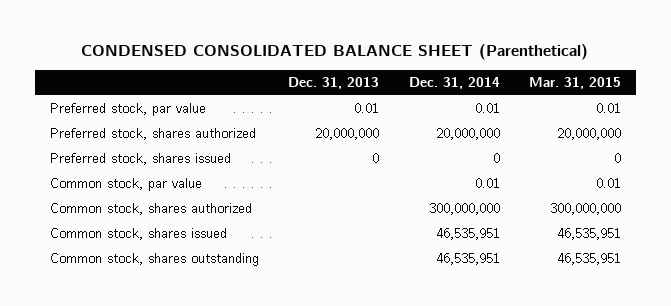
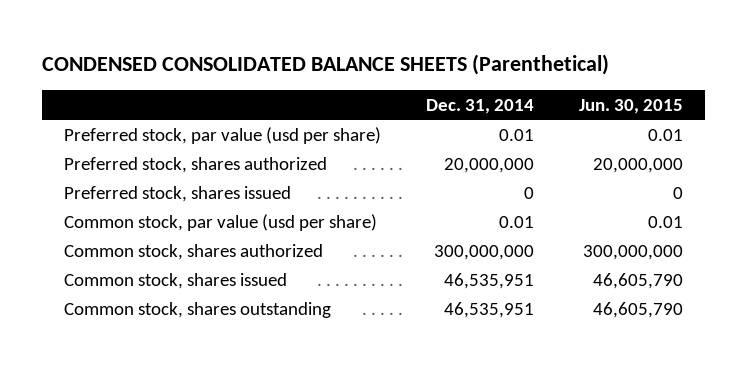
- CONDENSED CONSOLIDATED BALANCE SHEET (Parenthetical)
+ CONDENSED CONSOLIDATED BALANCE SHEETS (Parenthetical)
- | Dec. 31, 2013 | Dec. 31, 2014 | Mar. 31, 2015
+ | Dec. 31, 2014 | Jun. 30, 2015
- Preferred stock, par value | 0.01 | 0.01 | 0.01
+ Preferred stock, par value (usd per share) | 0.01 | 0.01
- Common stock, par value | | 0.01 | 0.01
+ Common stock, par value (usd per share) | 0.01 | 0.01

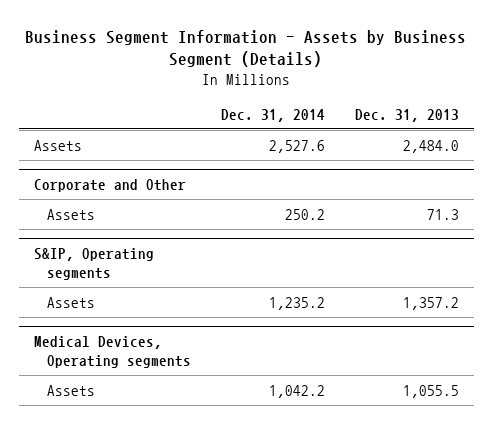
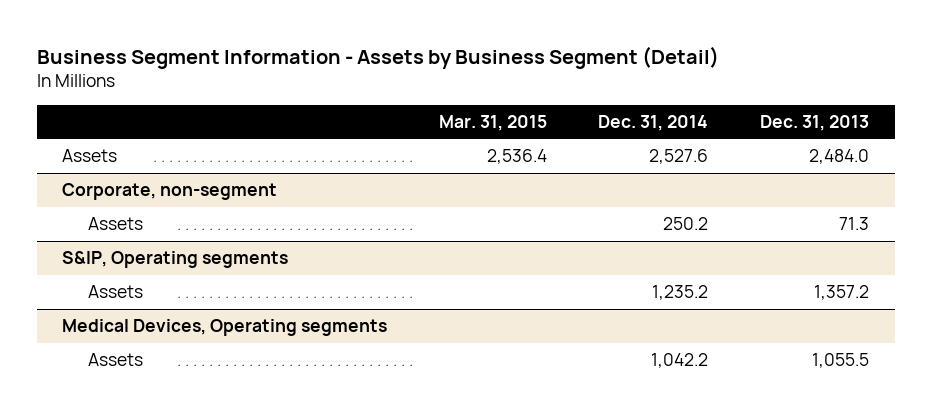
- Business Segment Information - Assets by Business Segment (Details)
+ Business Segment Information - Assets by Business Segment (Detail)
- | Dec. 31, 2014 | Dec. 31, 2013
+ | Mar. 31, 2015 | Dec. 31, 2014 | Dec. 31, 2013
- Corporate and Other
+ Corporate, non-segment

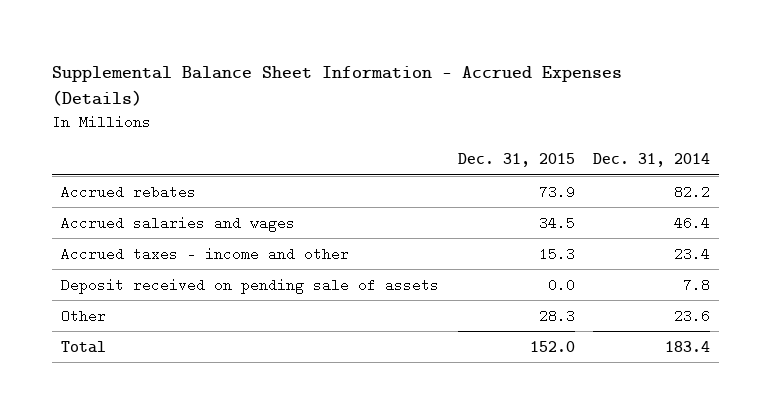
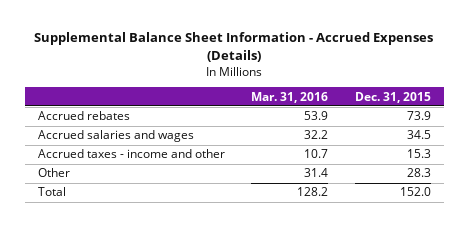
- | Dec. 31, 2015 | Dec. 31, 2014
+ | Mar. 31, 2016 | Dec. 31, 2015
- Deposit received on pending sale of assets | 0.0 | 7.8

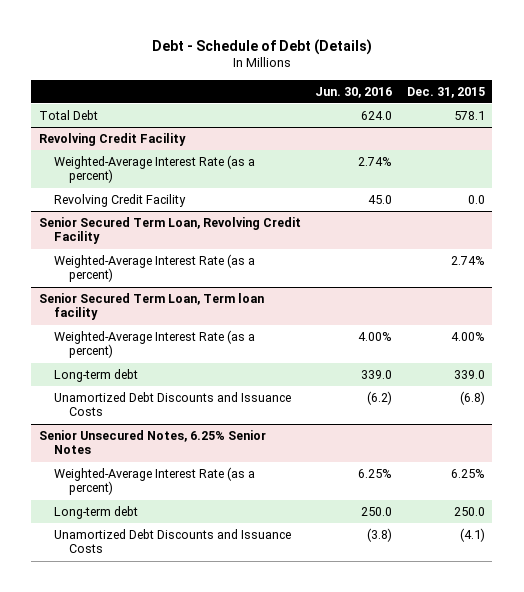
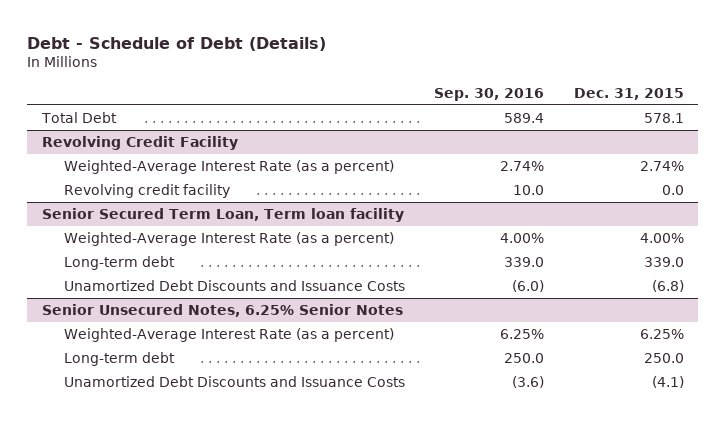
- | Jun. 30, 2016 | Dec. 31, 2015
+ | Sep. 30, 2016 | Dec. 31, 2015
@ Revolving Credit Facility
- Weighted-Average Interest Rate (as a percent) | 2.74% |
- Revolving Credit Facility | 45.0 | 0.0
- Senior Secured Term Loan, Revolving Credit Facility
@ Revolving Credit Facility
+ Revolving credit facility | 10.0 | 0.0

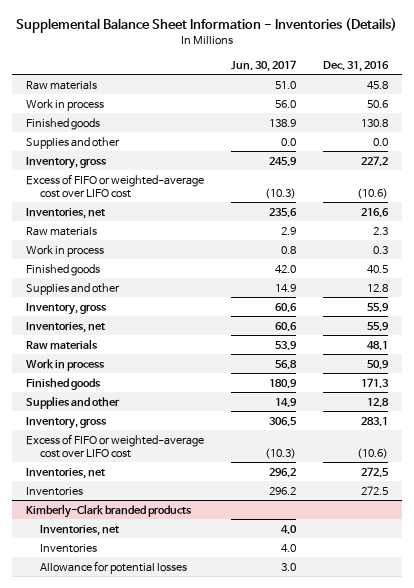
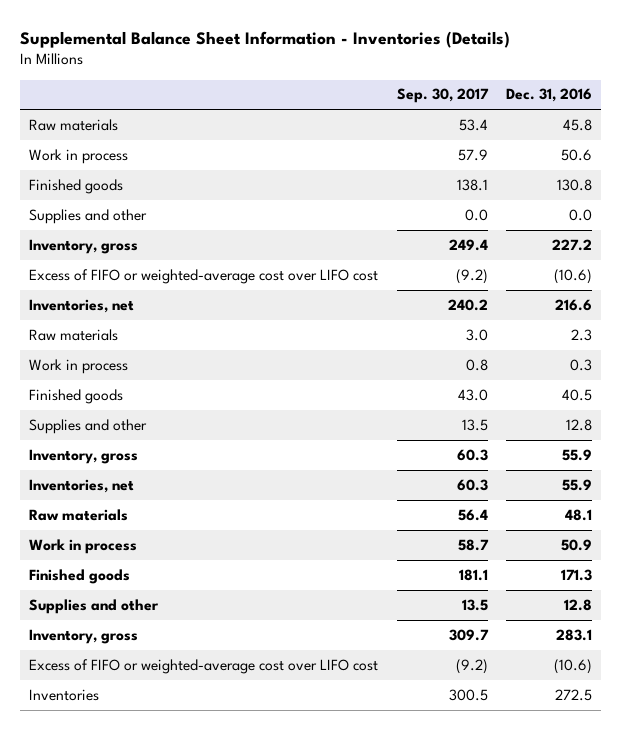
- | Jun. 30, 2017 | Dec. 31, 2016
+ | Sep. 30, 2017 | Dec. 31, 2016
- Inventories, net | 296.2 | 272.5
- Kimberly-Clark branded products
- Inventories, net | 4.0 |
- Inventories | 4.0 |
- Allowance for potential losses | 3.0 |

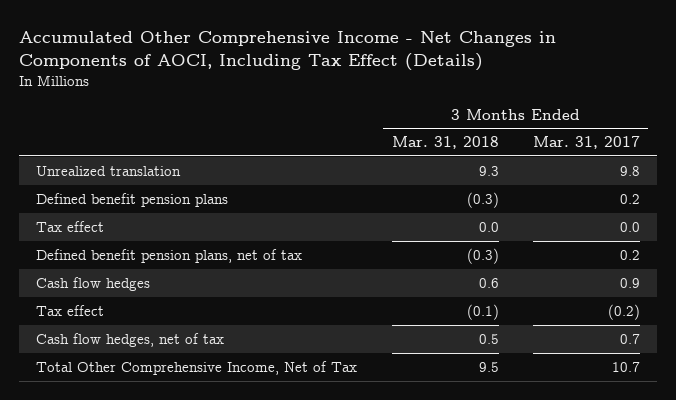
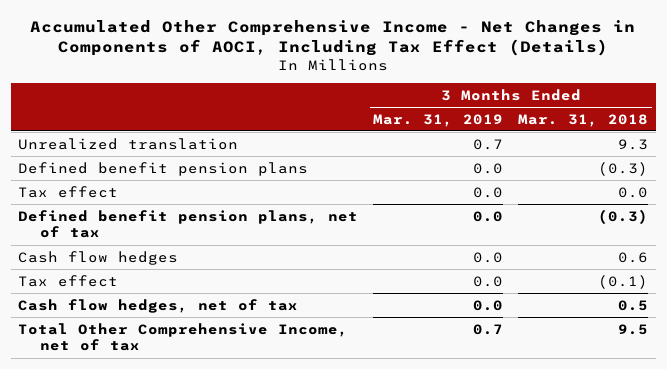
- | 3 Months Ended Mar. 31, 2018 | 3 Months Ended Mar. 31, 2017
+ | 3 Months Ended Mar. 31, 2019 | 3 Months Ended Mar. 31, 2018
- Total Other Comprehensive Income, Net of Tax | 9.5 | 10.7
+ Total Other Comprehensive Income, net of tax | 0.7 | 9.5

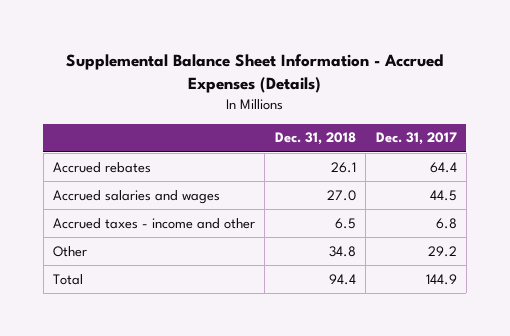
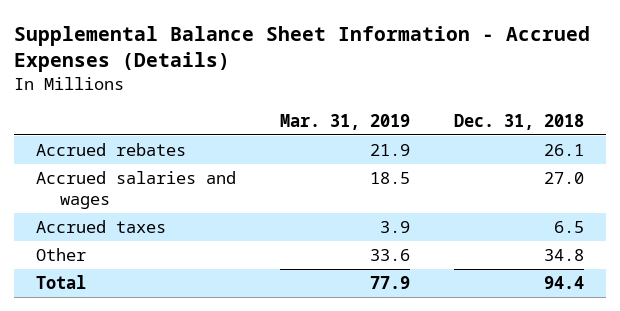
- | Dec. 31, 2018 | Dec. 31, 2017
+ | Mar. 31, 2019 | Dec. 31, 2018
- Accrued taxes - income and other | 6.5 | 6.8
+ Accrued taxes | 3.9 | 6.5

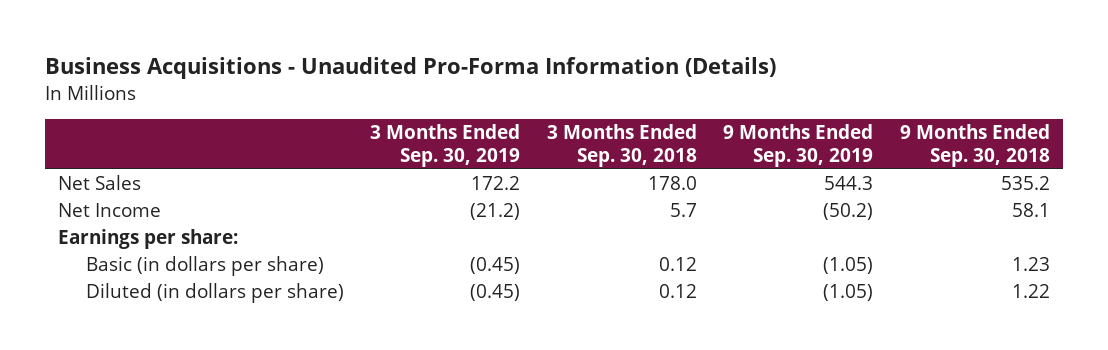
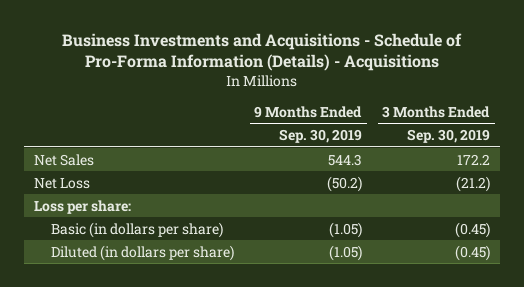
- Business Acquisitions - Unaudited Pro-Forma Information (Details)
+ Business Investments and Acquisitions - Schedule of Pro-Forma Information (Details) - Acquisitions
- | 3 Months Ended Sep. 30, 2019 | 3 Months Ended Sep. 30, 2018 | 9 Months Ended Sep. 30, 2019 | 9 Months Ended Sep. 30, 2018
+ | 9 Months Ended Sep. 30, 2019 | 3 Months Ended Sep. 30, 2019
- Net Income | (21.2) | 5.7 | (50.2) | 58.1
- Earnings per share:
+ Net Loss | (50.2) | (21.2)
+ Loss per share:

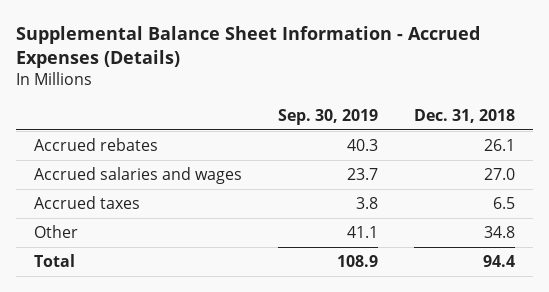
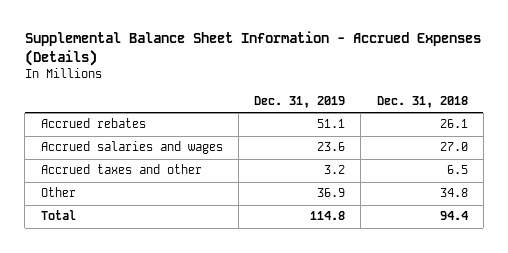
- | Sep. 30, 2019 | Dec. 31, 2018
+ | Dec. 31, 2019 | Dec. 31, 2018
- Accrued taxes | 3.8 | 6.5
+ Accrued taxes and other | 3.2 | 6.5

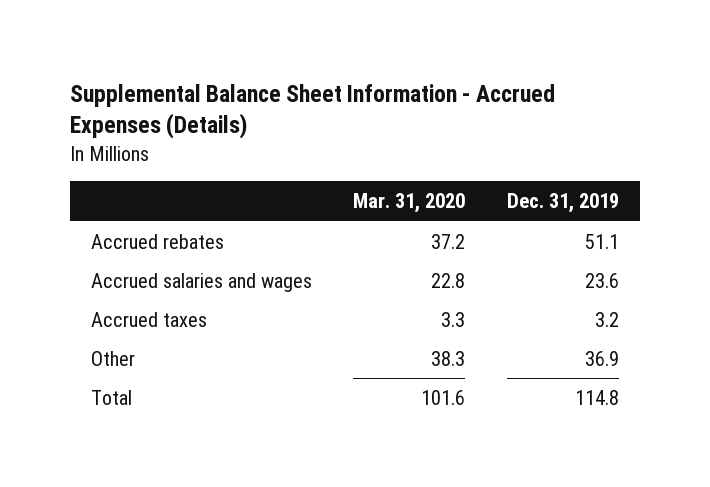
- | Dec. 31, 2019 | Dec. 31, 2018
+ | Mar. 31, 2020 | Dec. 31, 2019
- Accrued taxes and other | 3.2 | 6.5
+ Accrued taxes | 3.3 | 3.2

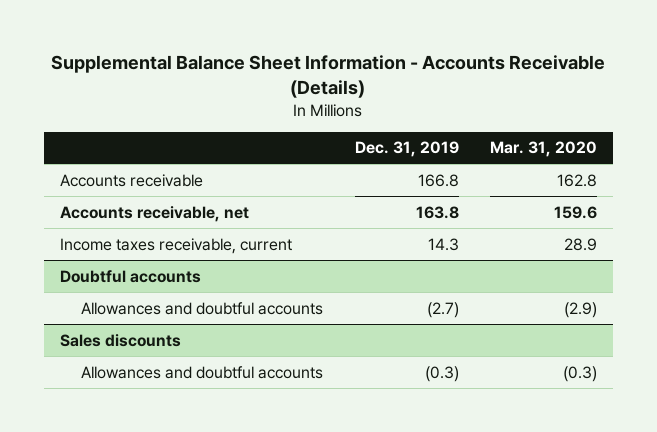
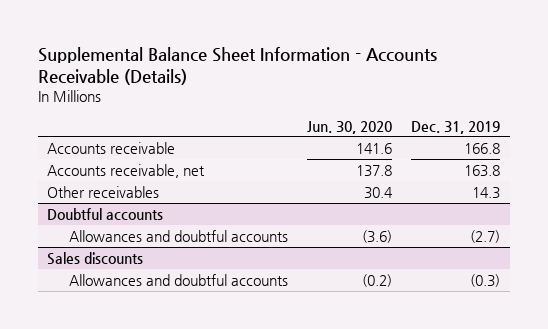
- | Dec. 31, 2019 | Mar. 31, 2020
+ | Jun. 30, 2020 | Dec. 31, 2019
- Income taxes receivable, current | 14.3 | 28.9
+ Other receivables | 30.4 | 14.3

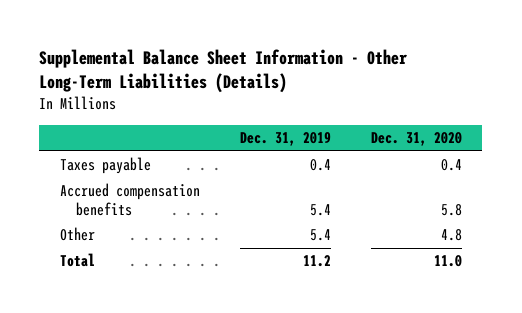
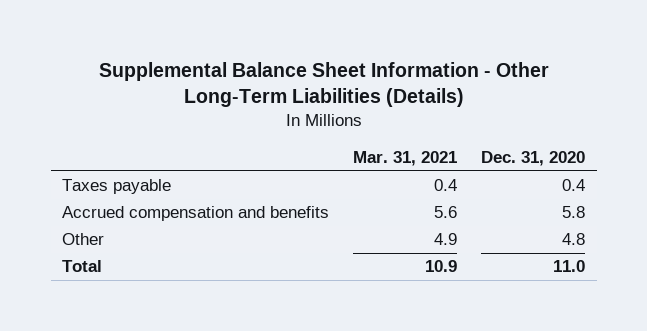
- | Dec. 31, 2019 | Dec. 31, 2020
+ | Mar. 31, 2021 | Dec. 31, 2020
- Accrued compensation benefits | 5.4 | 5.8
+ Accrued compensation and benefits | 5.6 | 5.8

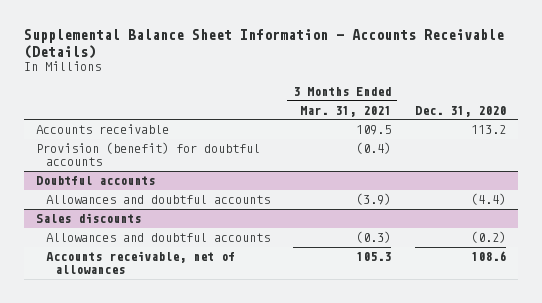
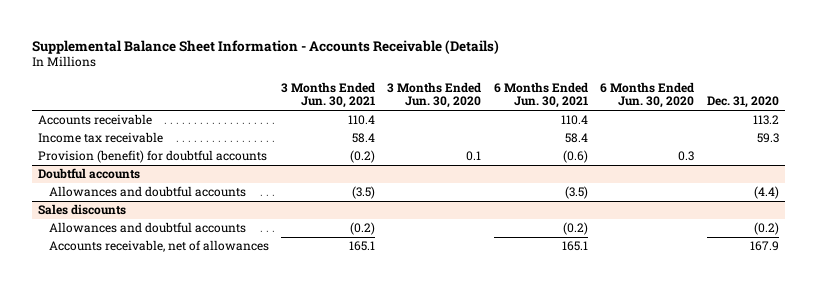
- | 3 Months Ended Mar. 31, 2021 | Dec. 31, 2020
+ | 3 Months Ended Jun. 30, 2021 | 3 Months Ended Jun. 30, 2020 | 6 Months Ended Jun. 30, 2021 | 6 Months Ended Jun. 30, 2020 | Dec. 31, 2020
+ Income tax receivable | 58.4 | | 58.4 | | 59.3
@ Sales discounts
- Accounts receivable, net of allowances | 105.3 | 108.6
+ Accounts receivable, net of allowances | 165.1 | | 165.1 | | 167.9

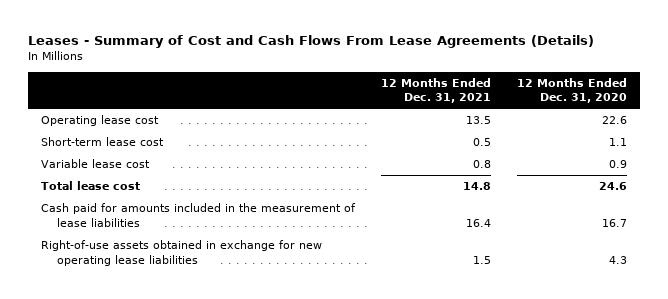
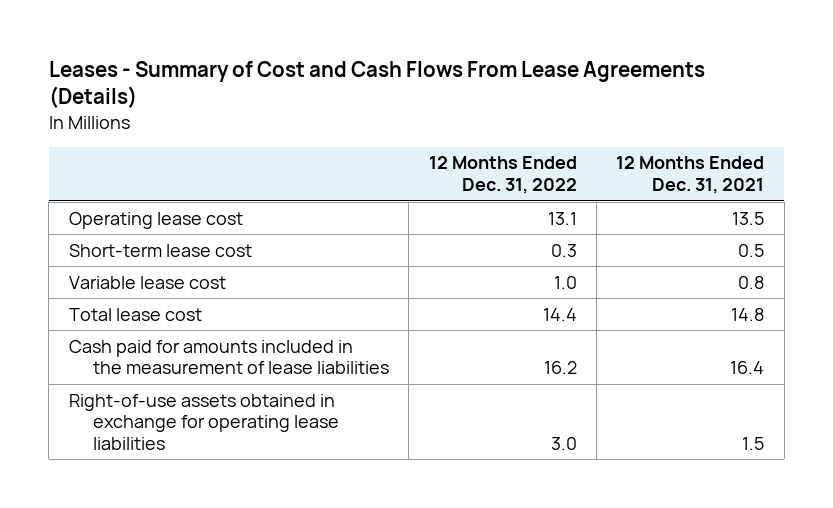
- | 12 Months Ended Dec. 31, 2021 | 12 Months Ended Dec. 31, 2020
+ | 12 Months Ended Dec. 31, 2022 | 12 Months Ended Dec. 31, 2021
- Right-of-use assets obtained in exchange for new operating lease liabilities | 1.5 | 4.3
+ Right-of-use assets obtained in exchange for operating lease liabilities | 3.0 | 1.5

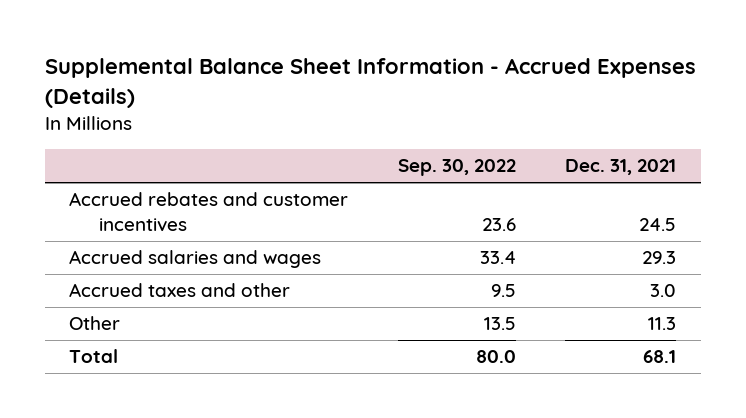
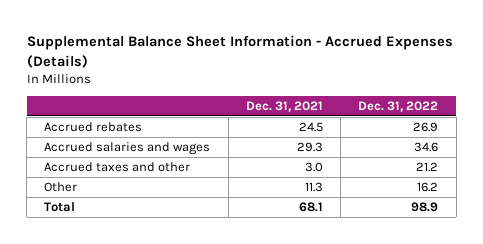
- | Sep. 30, 2022 | Dec. 31, 2021
+ | Dec. 31, 2021 | Dec. 31, 2022
- Accrued rebates and customer incentives | 23.6 | 24.5
+ Accrued rebates | 24.5 | 26.9

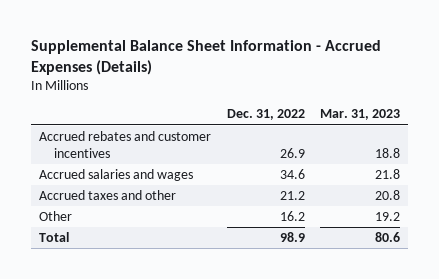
- | Dec. 31, 2021 | Dec. 31, 2022
+ | Dec. 31, 2022 | Mar. 31, 2023
- Accrued rebates | 24.5 | 26.9
+ Accrued rebates and customer incentives | 26.9 | 18.8

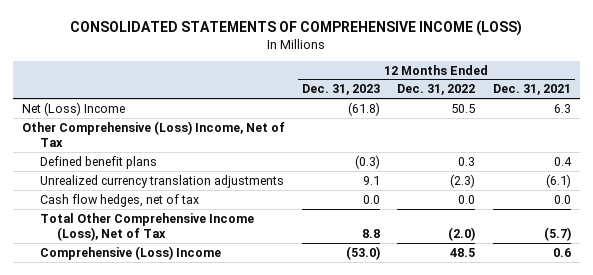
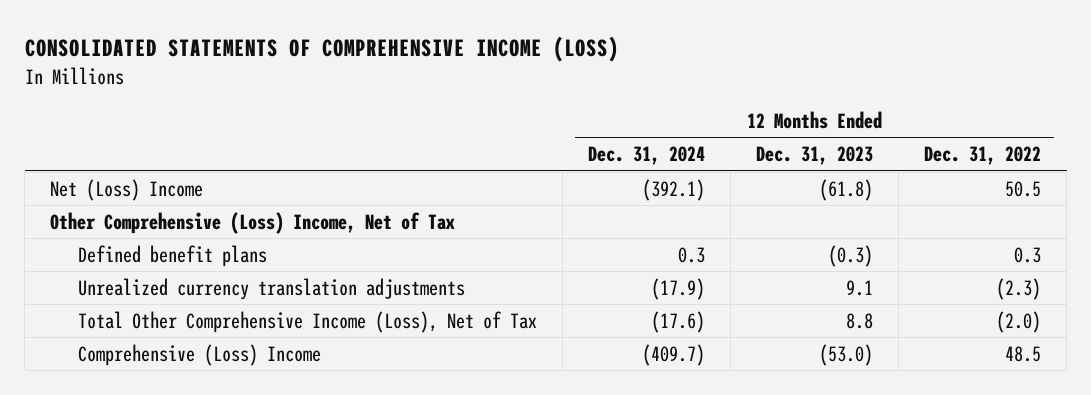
- | 12 Months Ended Dec. 31, 2023 | 12 Months Ended Dec. 31, 2022 | 12 Months Ended Dec. 31, 2021
+ | 12 Months Ended Dec. 31, 2024 | 12 Months Ended Dec. 31, 2023 | 12 Months Ended Dec. 31, 2022
- Cash flow hedges, net of tax | 0.0 | 0.0 | 0.0

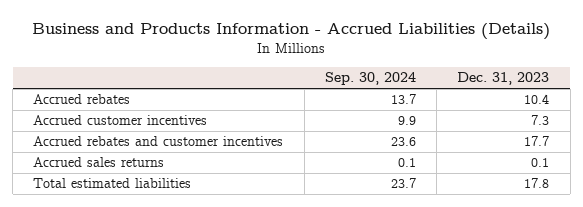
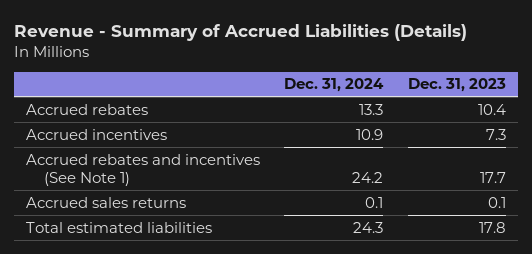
- Business and Products Information - Accrued Liabilities (Details)
+ Revenue - Summary of Accrued Liabilities (Details)
- | Sep. 30, 2024 | Dec. 31, 2023
+ | Dec. 31, 2024 | Dec. 31, 2023
- Accrued customer incentives | 9.9 | 7.3
- Accrued rebates and customer incentives | 23.6 | 17.7
+ Accrued incentives | 10.9 | 7.3
+ Accrued rebates and incentives (See Note 1) | 24.2 | 17.7

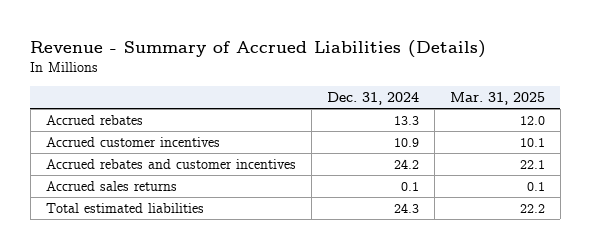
- | Dec. 31, 2024 | Dec. 31, 2023
+ | Dec. 31, 2024 | Mar. 31, 2025
- Accrued incentives | 10.9 | 7.3
- Accrued rebates and incentives (See Note 1) | 24.2 | 17.7
+ Accrued customer incentives | 10.9 | 10.1
+ Accrued rebates and customer incentives | 24.2 | 22.1

